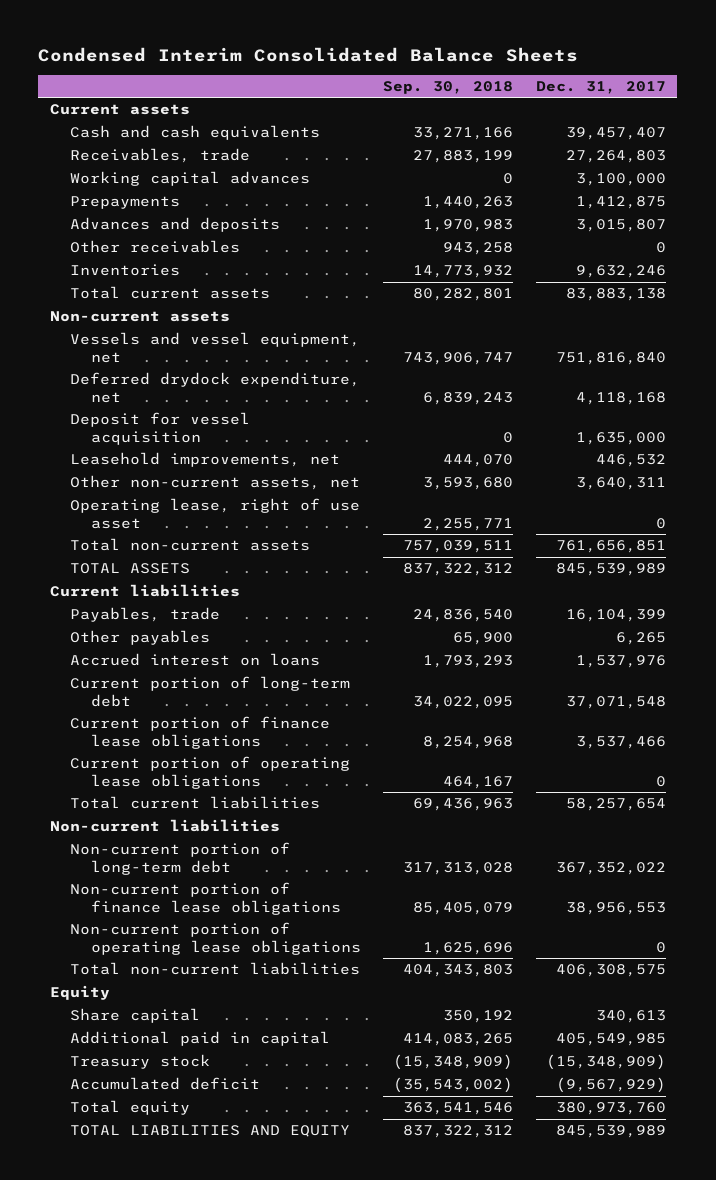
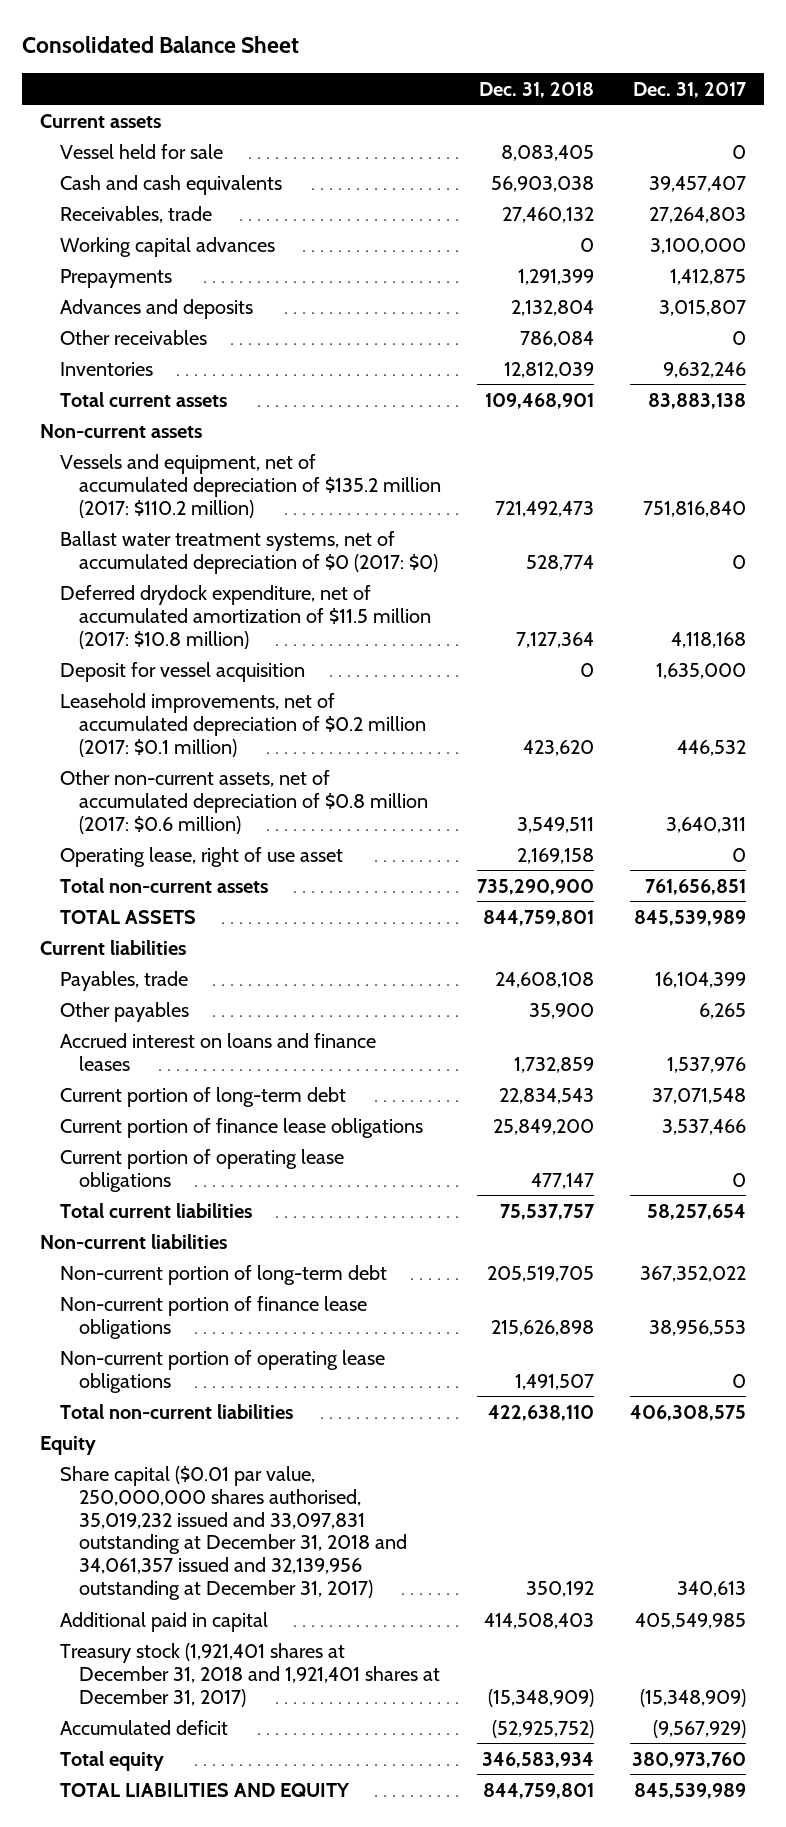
- Condensed Interim Consolidated Balance Sheets
+ Consolidated Balance Sheet
- | Sep. 30, 2018 | Dec. 31, 2017
+ | Dec. 31, 2018 | Dec. 31, 2017
+ Vessel held for sale | 8,083,405 | 0
- Vessels and vessel equipment, net | 743,906,747 | 751,816,840
- Deferred drydock expenditure, net | 6,839,243 | 4,118,168
+ Vessels and equipment, net of accumulated depreciation of $135.2 million (2017: $110.2 million) | 721,492,473 | 751,816,840
+ Ballast water treatment systems, net of accumulated depreciation of $0 (2017: $0) | 528,774 | 0
+ Deferred drydock expenditure, net of accumulated amortization of $11.5 million (2017: $10.8 million) | 7,127,364 | 4,118,168
- Leasehold improvements, net | 444,070 | 446,532
- Other non-current assets, net | 3,593,680 | 3,640,311
+ Leasehold improvements, net of accumulated depreciation of $0.2 million (2017: $0.1 million) | 423,620 | 446,532
+ Other non-current assets, net of accumulated depreciation of $0.8 million (2017: $0.6 million) | 3,549,511 | 3,640,311
- Accrued interest on loans | 1,793,293 | 1,537,976
+ Accrued interest on loans and finance leases | 1,732,859 | 1,537,976
- Share capital | 350,192 | 340,613
+ Share capital ($0.01 par value, 250,000,000 shares authorised, 35,019,232 issued and 33,097,831 outstanding at December 31, 2018 and 34,061,357 issued and 32,139,956 outstanding at December 31, 2017) | 350,192 | 340,613
- Treasury stock | (15,348,909) | (15,348,909)
+ Treasury stock (1,921,401 shares at December 31, 2018 and 1,921,401 shares at December 31, 2017) | (15,348,909) | (15,348,909)

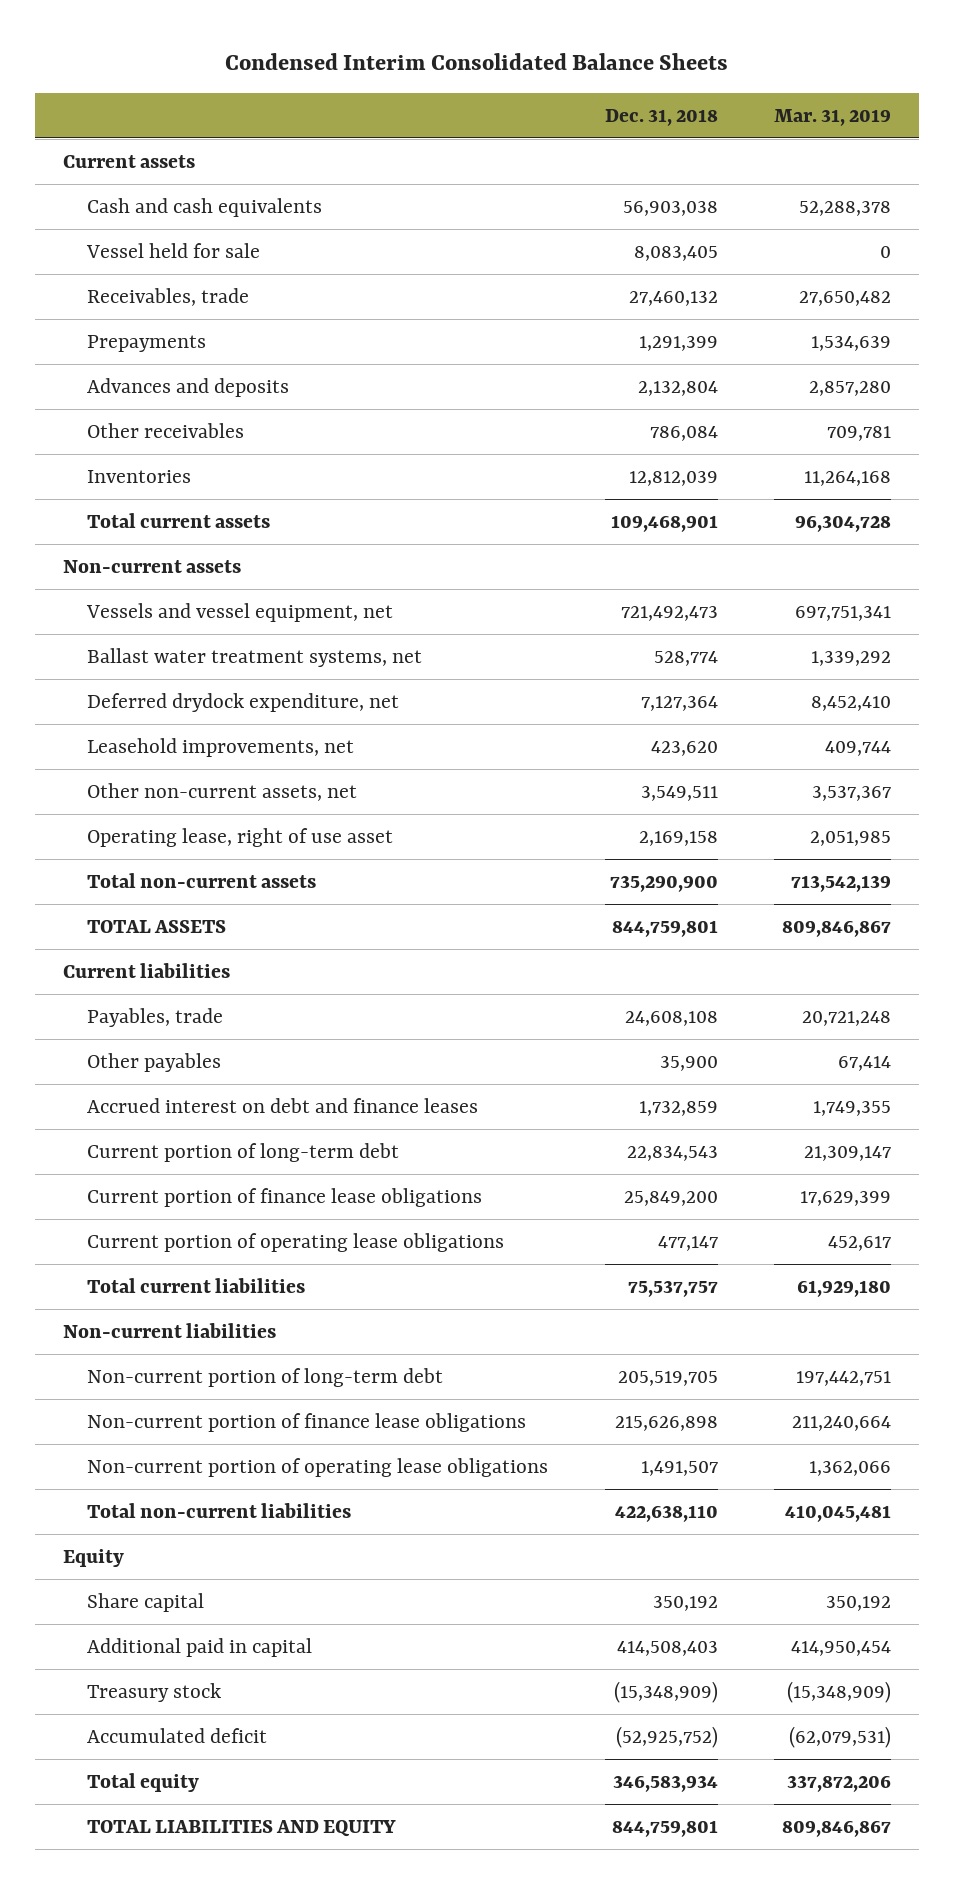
- Consolidated Balance Sheet
+ Condensed Interim Consolidated Balance Sheets
- | Dec. 31, 2018 | Dec. 31, 2017
+ | Dec. 31, 2018 | Mar. 31, 2019
moved down: Vessel held for sale | 8,083,405 | 0
- Working capital advances | 0 | 3,100,000
- Vessels and equipment, net of accumulated depreciation of $135.2 million (2017: $110.2 million) | 721,492,473 | 751,816,840
- Ballast water treatment systems, net of accumulated depreciation of $0 (2017: $0) | 528,774 | 0
- Deferred drydock expenditure, net of accumulated amortization of $11.5 million (2017: $10.8 million) | 7,127,364 | 4,118,168
- Deposit for vessel acquisition | 0 | 1,635,000
- Leasehold improvements, net of accumulated depreciation of $0.2 million (2017: $0.1 million) | 423,620 | 446,532
- Other non-current assets, net of accumulated depreciation of $0.8 million (2017: $0.6 million) | 3,549,511 | 3,640,311
+ Vessels and vessel equipment, net | 721,492,473 | 697,751,341
+ Ballast water treatment systems, net | 528,774 | 1,339,292
+ Deferred drydock expenditure, net | 7,127,364 | 8,452,410
+ Leasehold improvements, net | 423,620 | 409,744
+ Other non-current assets, net | 3,549,511 | 3,537,367
- Accrued interest on loans and finance leases | 1,732,859 | 1,537,976
+ Accrued interest on debt and finance leases | 1,732,859 | 1,749,355
- Share capital ($0.01 par value, 250,000,000 shares authorised, 35,019,232 issued and 33,097,831 outstanding at December 31, 2018 and 34,061,357 issued and 32,139,956 outstanding at December 31, 2017) | 350,192 | 340,613
+ Share capital | 350,192 | 350,192
- Treasury stock (1,921,401 shares at December 31, 2018 and 1,921,401 shares at December 31, 2017) | (15,348,909) | (15,348,909)
+ Treasury stock | (15,348,909) | (15,348,909)

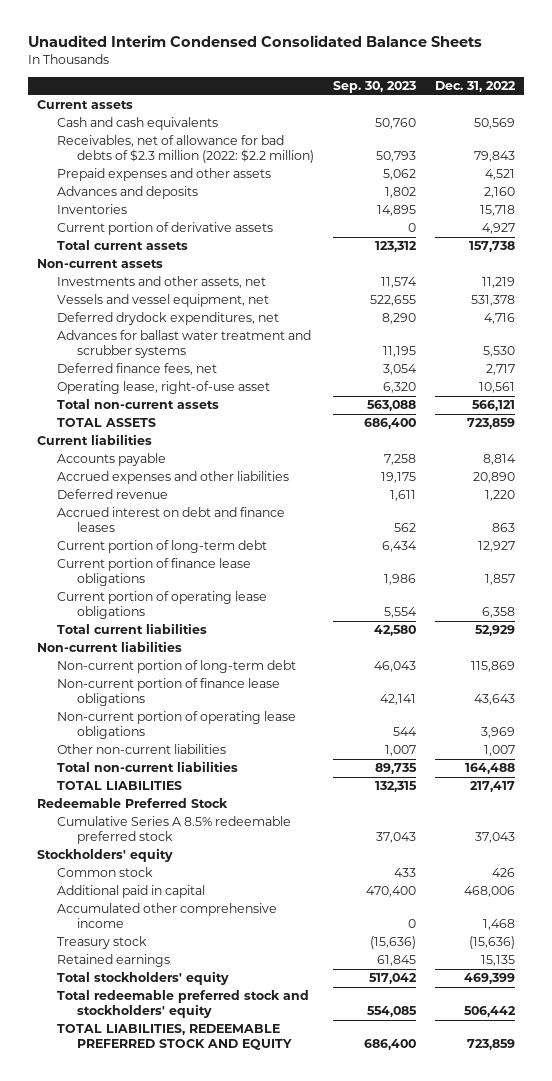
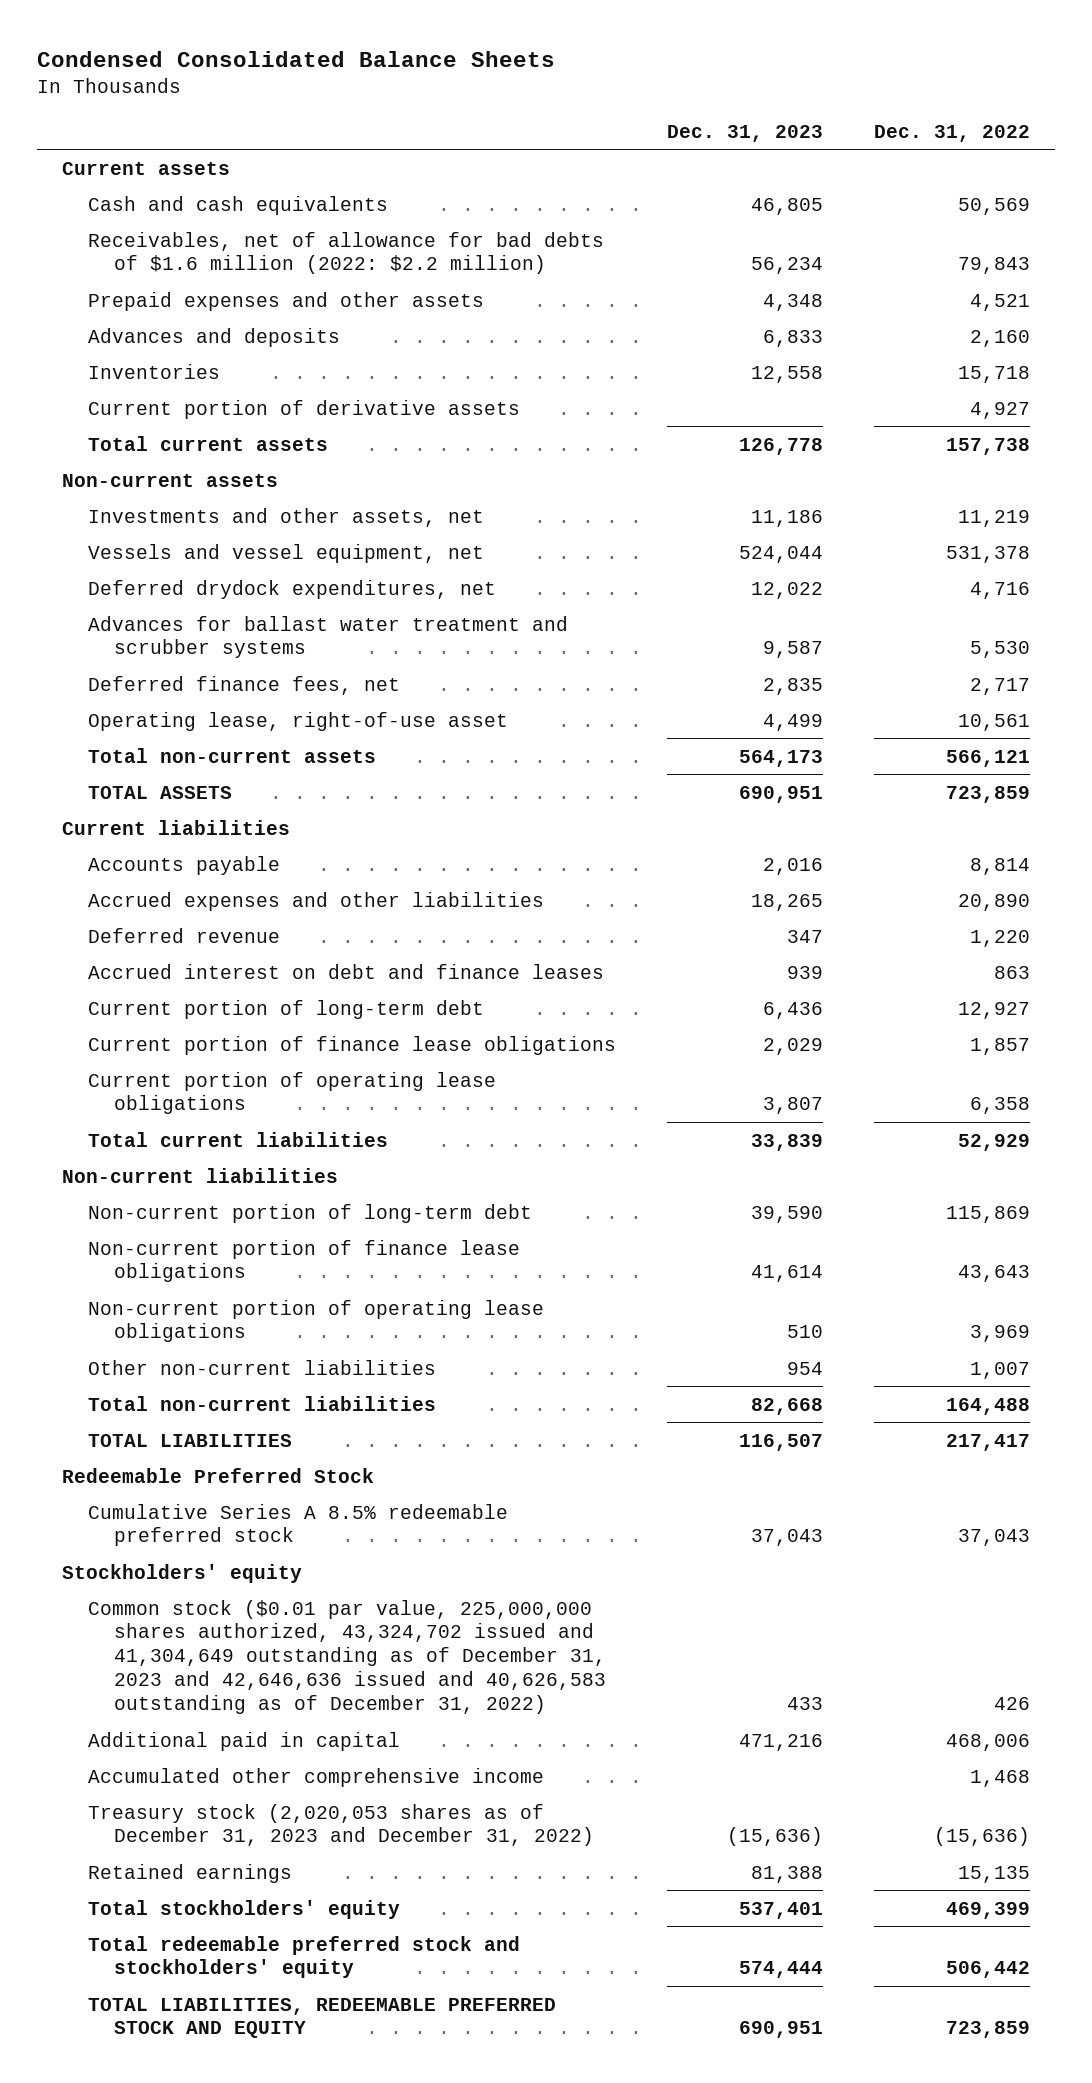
- Unaudited Interim Condensed Consolidated Balance Sheets
+ Condensed Consolidated Balance Sheets
- | Sep. 30, 2023 | Dec. 31, 2022
+ | Dec. 31, 2023 | Dec. 31, 2022
- Receivables, net of allowance for bad debts of $2.3 million (2022: $2.2 million) | 50,793 | 79,843
+ Receivables, net of allowance for bad debts of $1.6 million (2022: $2.2 million) | 56,234 | 79,843
- Common stock | 433 | 426
+ Common stock ($0.01 par value, 225,000,000 shares authorized, 43,324,702 issued and 41,304,649 outstanding as of December 31, 2023 and 42,646,636 issued and 40,626,583 outstanding as of December 31, 2022) | 433 | 426
- Treasury stock | (15,636) | (15,636)
+ Treasury stock (2,020,053 shares as of December 31, 2023 and December 31, 2022) | (15,636) | (15,636)

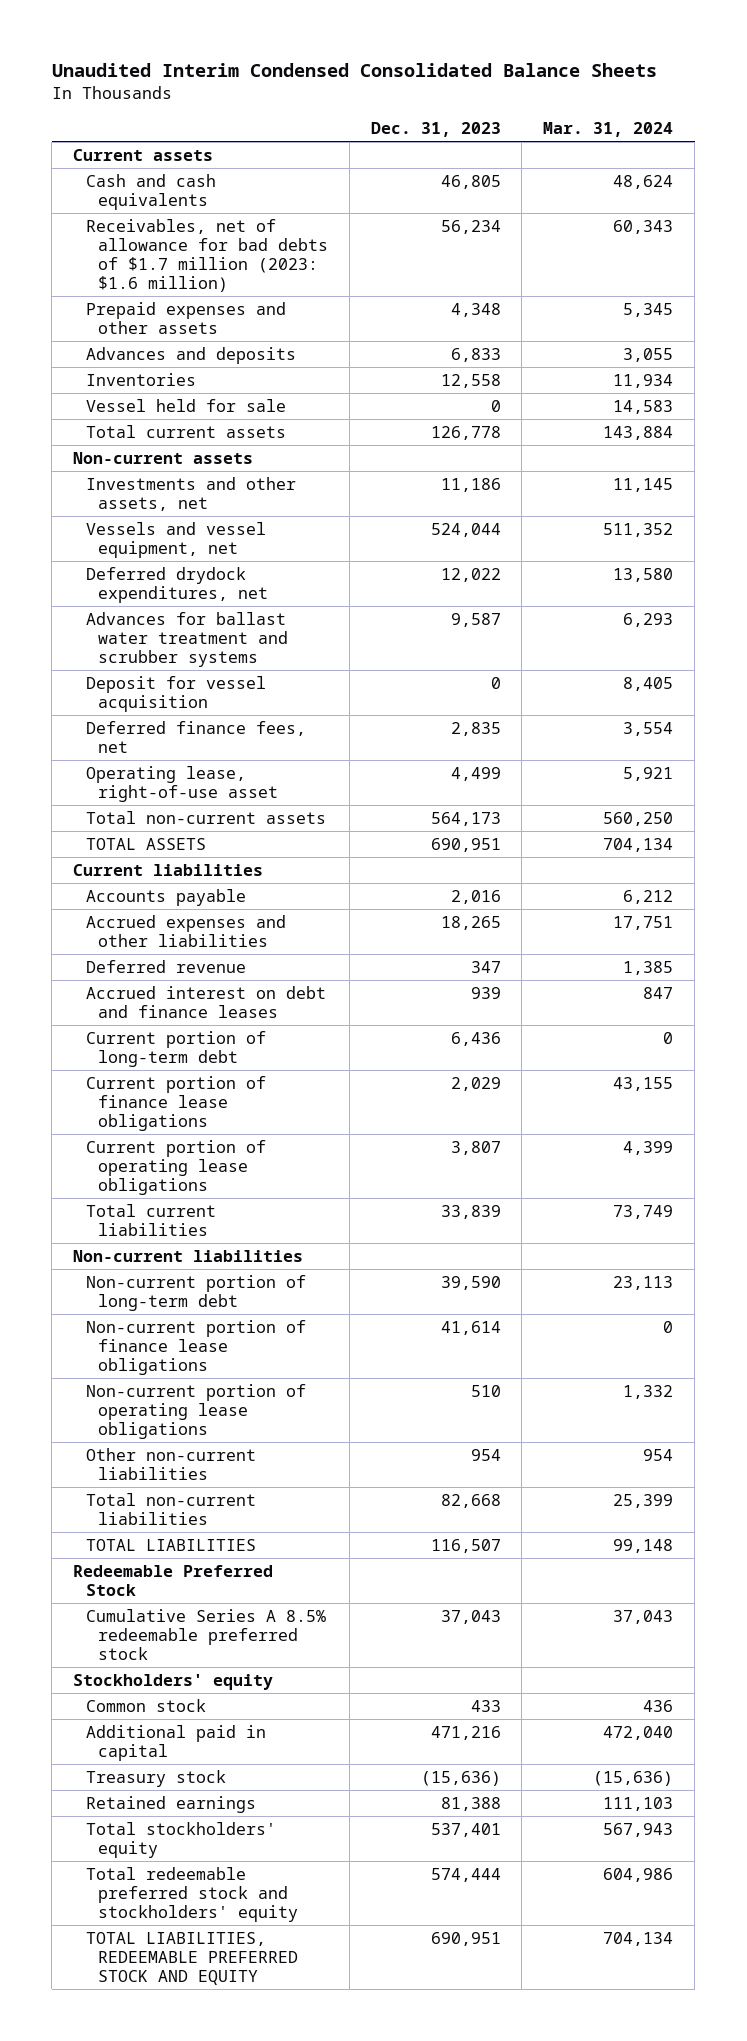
- Condensed Consolidated Balance Sheets
+ Unaudited Interim Condensed Consolidated Balance Sheets
- | Dec. 31, 2023 | Dec. 31, 2022
+ | Dec. 31, 2023 | Mar. 31, 2024
- Receivables, net of allowance for bad debts of $1.6 million (2022: $2.2 million) | 56,234 | 79,843
+ Receivables, net of allowance for bad debts of $1.7 million (2023: $1.6 million) | 56,234 | 60,343
- Current portion of derivative assets | | 4,927
+ Vessel held for sale | 0 | 14,583
+ Deposit for vessel acquisition | 0 | 8,405
- Common stock ($0.01 par value, 225,000,000 shares authorized, 43,324,702 issued and 41,304,649 outstanding as of December 31, 2023 and 42,646,636 issued and 40,626,583 outstanding as of December 31, 2022) | 433 | 426
+ Common stock | 433 | 436
- Accumulated other comprehensive income | | 1,468
- Treasury stock (2,020,053 shares as of December 31, 2023 and December 31, 2022) | (15,636) | (15,636)
+ Treasury stock | (15,636) | (15,636)

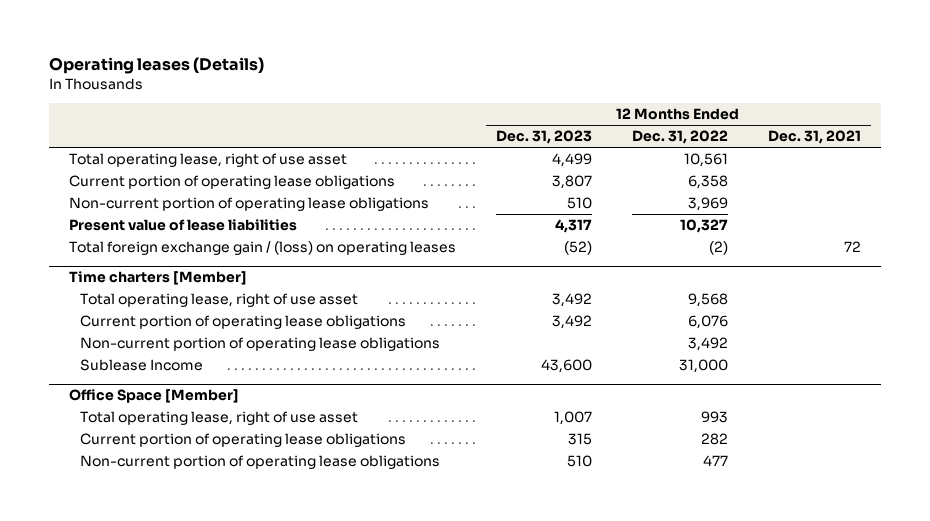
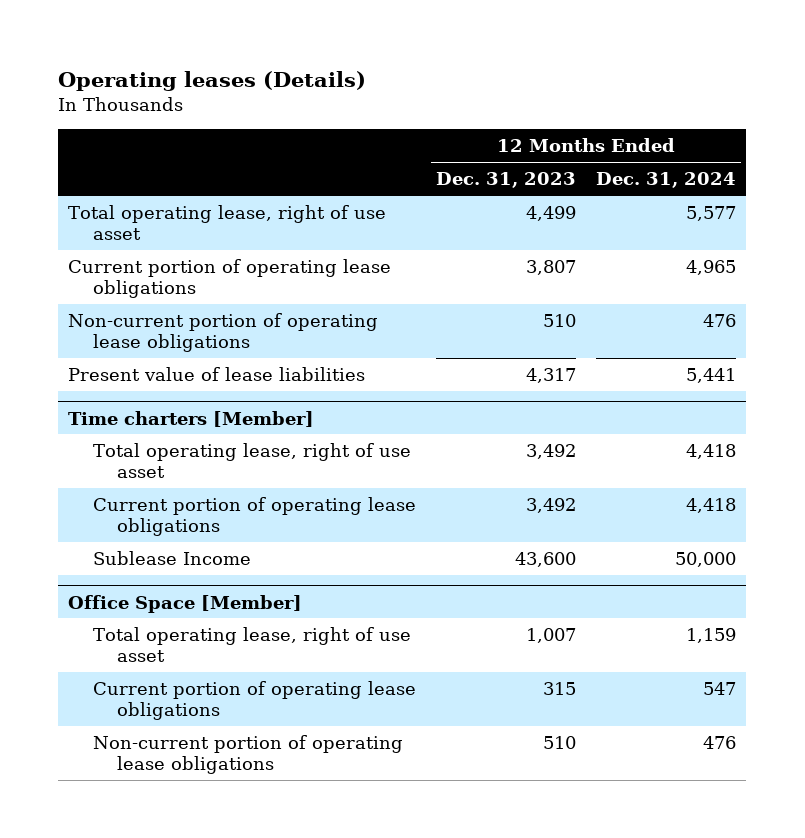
- | 12 Months Ended Dec. 31, 2023 | 12 Months Ended Dec. 31, 2022 | 12 Months Ended Dec. 31, 2021
+ | 12 Months Ended Dec. 31, 2023 | 12 Months Ended Dec. 31, 2024
- Total foreign exchange gain / (loss) on operating leases | (52) | (2) | 72
@ Time charters [Member]
- Non-current portion of operating lease obligations | | 3,492 |

